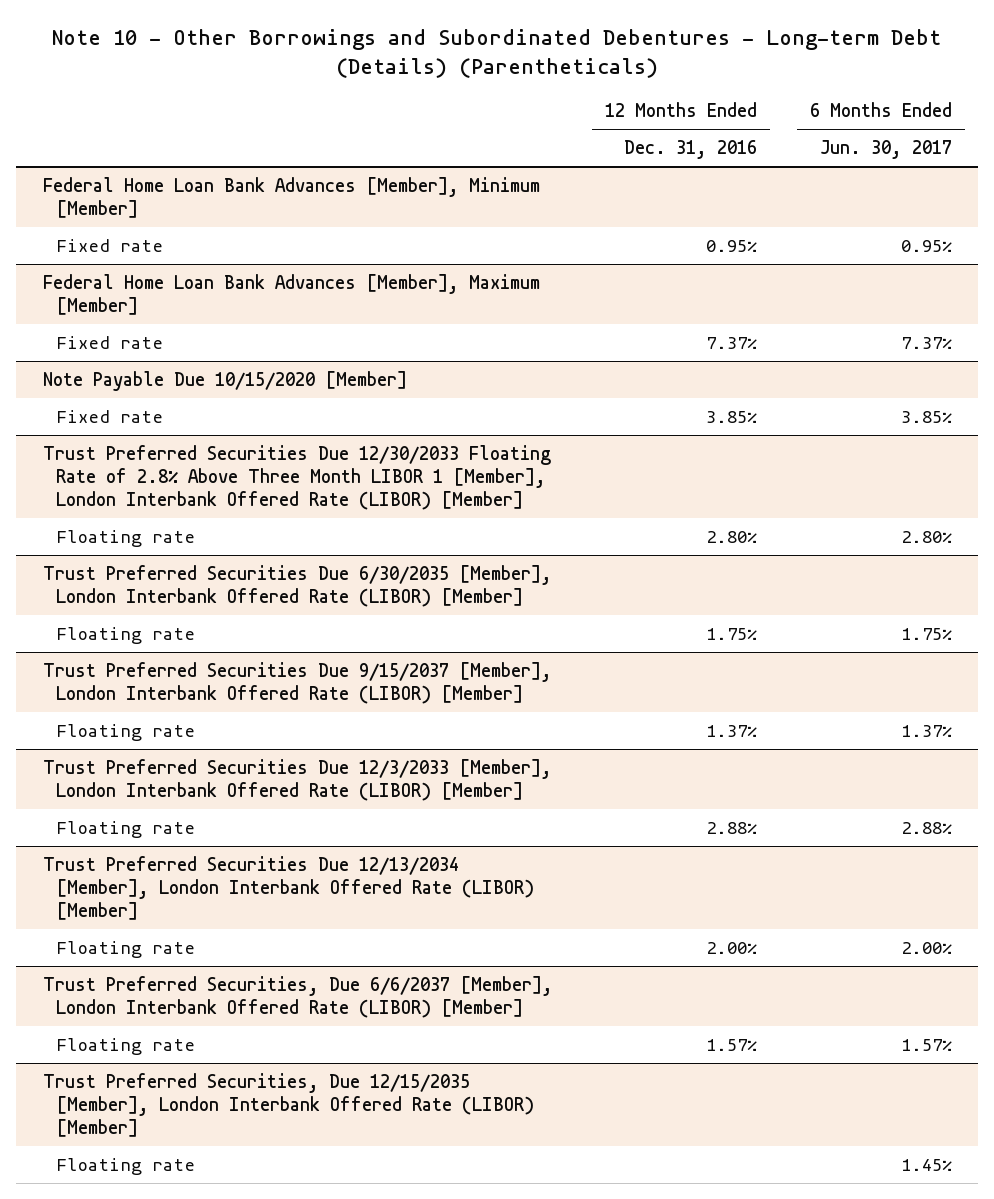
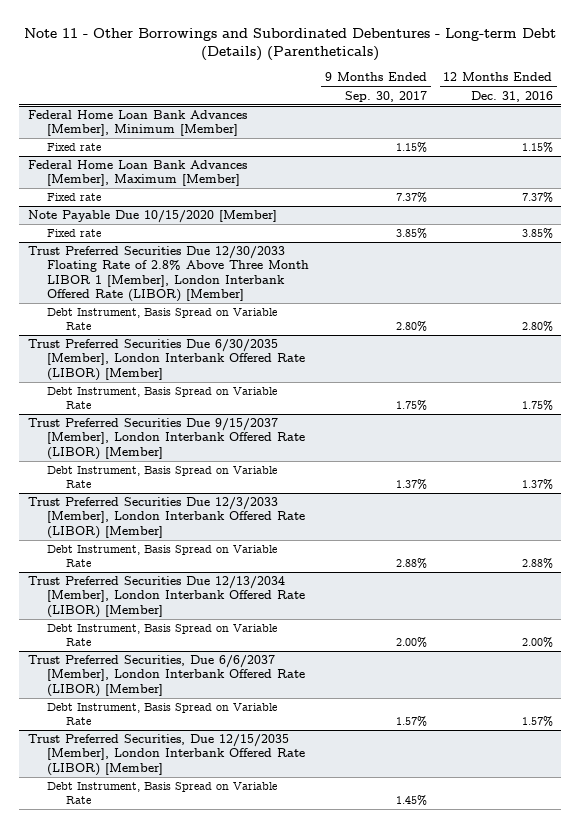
- Note 10 - Other Borrowings and Subordinated Debentures - Long-term Debt (Details) (Parentheticals)
+ Note 11 - Other Borrowings and Subordinated Debentures - Long-term Debt (Details) (Parentheticals)
- | 12 Months Ended Dec. 31, 2016 | 6 Months Ended Jun. 30, 2017
+ | 9 Months Ended Sep. 30, 2017 | 12 Months Ended Dec. 31, 2016
@ Federal Home Loan Bank Advances [Member], Minimum [Member]
- Fixed rate | 0.95% | 0.95%
+ Fixed rate | 1.15% | 1.15%
@ Trust Preferred Securities Due 12/30/2033 Floating Rate of 2.8% Above Three Month LIBOR 1 [Member], London Interbank Offered Rate (LIBOR) [Member]
- Floating rate | 2.80% | 2.80%
+ Debt Instrument, Basis Spread on Variable Rate | 2.80% | 2.80%
@ Trust Preferred Securities Due 6/30/2035 [Member], London Interbank Offered Rate (LIBOR) [Member]
- Floating rate | 1.75% | 1.75%
+ Debt Instrument, Basis Spread on Variable Rate | 1.75% | 1.75%
@ Trust Preferred Securities Due 9/15/2037 [Member], London Interbank Offered Rate (LIBOR) [Member]
- Floating rate | 1.37% | 1.37%
+ Debt Instrument, Basis Spread on Variable Rate | 1.37% | 1.37%
@ Trust Preferred Securities Due 12/3/2033 [Member], London Interbank Offered Rate (LIBOR) [Member]
- Floating rate | 2.88% | 2.88%
+ Debt Instrument, Basis Spread on Variable Rate | 2.88% | 2.88%
@ Trust Preferred Securities Due 12/13/2034 [Member], London Interbank Offered Rate (LIBOR) [Member]
- Floating rate | 2.00% | 2.00%
+ Debt Instrument, Basis Spread on Variable Rate | 2.00% | 2.00%
@ Trust Preferred Securities, Due 6/6/2037 [Member], London Interbank Offered Rate (LIBOR) [Member]
- Floating rate | 1.57% | 1.57%
+ Debt Instrument, Basis Spread on Variable Rate | 1.57% | 1.57%
@ Trust Preferred Securities, Due 12/15/2035 [Member], London Interbank Offered Rate (LIBOR) [Member]
- Floating rate | | 1.45%
+ Debt Instrument, Basis Spread on Variable Rate | 1.45% |

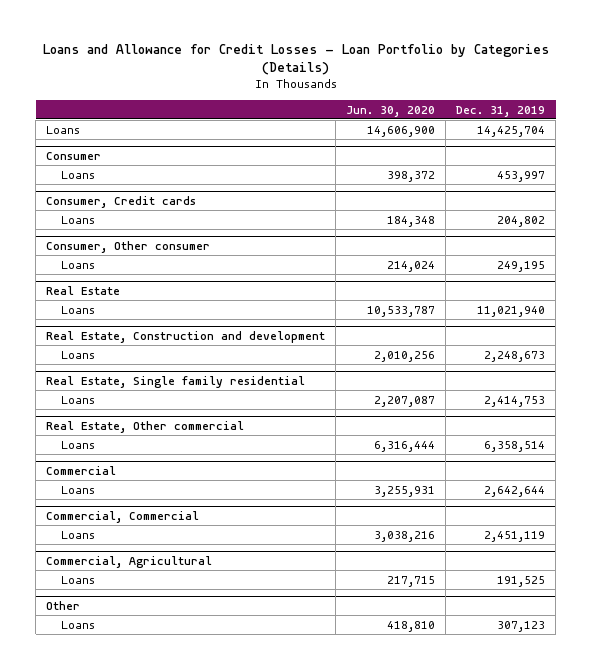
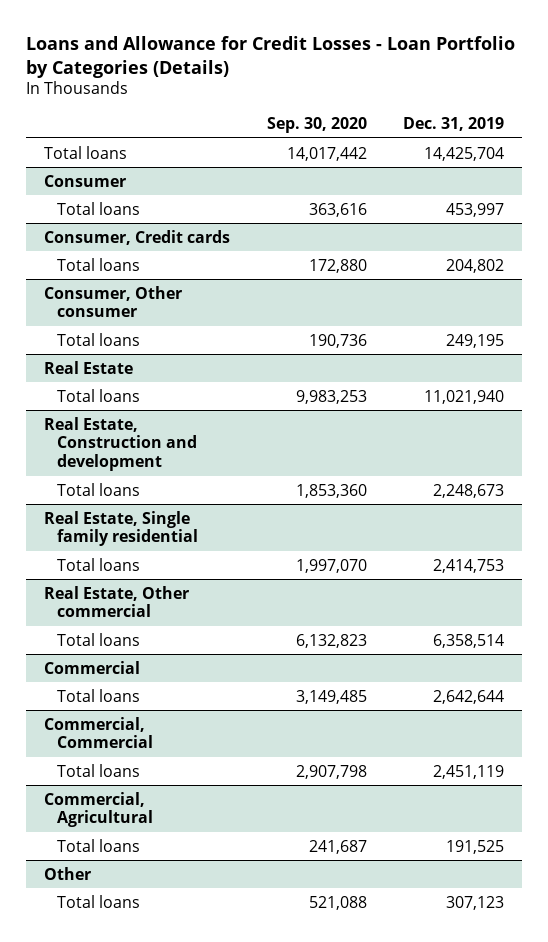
- | Jun. 30, 2020 | Dec. 31, 2019
+ | Sep. 30, 2020 | Dec. 31, 2019
- Loans | 14,606,900 | 14,425,704
+ Total loans | 14,017,442 | 14,425,704
@ Consumer
- Loans | 398,372 | 453,997
+ Total loans | 363,616 | 453,997
@ Consumer, Credit cards
- Loans | 184,348 | 204,802
+ Total loans | 172,880 | 204,802
@ Consumer, Other consumer
- Loans | 214,024 | 249,195
+ Total loans | 190,736 | 249,195
@ Real Estate
- Loans | 10,533,787 | 11,021,940
+ Total loans | 9,983,253 | 11,021,940
@ Real Estate, Construction and development
- Loans | 2,010,256 | 2,248,673
+ Total loans | 1,853,360 | 2,248,673
@ Real Estate, Single family residential
- Loans | 2,207,087 | 2,414,753
+ Total loans | 1,997,070 | 2,414,753
@ Real Estate, Other commercial
- Loans | 6,316,444 | 6,358,514
+ Total loans | 6,132,823 | 6,358,514
@ Commercial
- Loans | 3,255,931 | 2,642,644
+ Total loans | 3,149,485 | 2,642,644
@ Commercial, Commercial
- Loans | 3,038,216 | 2,451,119
+ Total loans | 2,907,798 | 2,451,119
@ Commercial, Agricultural
- Loans | 217,715 | 191,525
+ Total loans | 241,687 | 191,525
@ Other
- Loans | 418,810 | 307,123
+ Total loans | 521,088 | 307,123

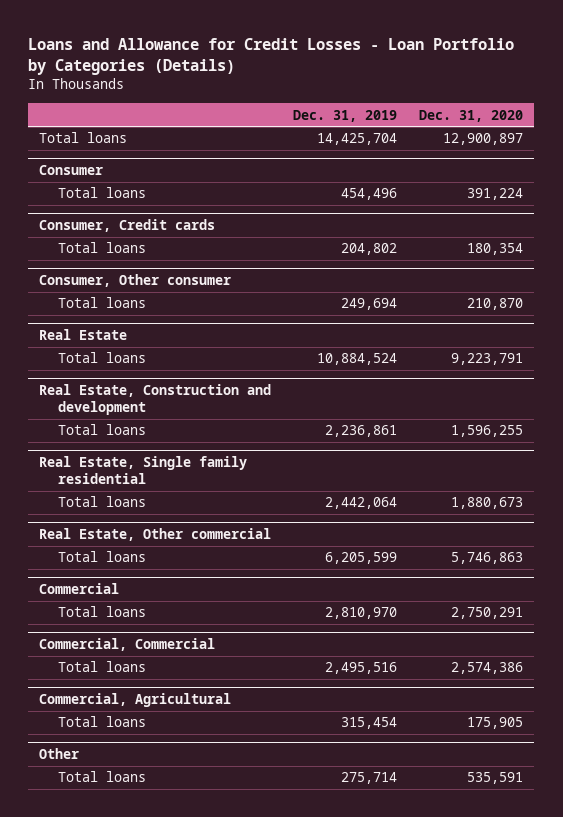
- | Sep. 30, 2020 | Dec. 31, 2019
+ | Dec. 31, 2019 | Dec. 31, 2020
@ Consumer
- Total loans | 363,616 | 453,997
+ Total loans | 454,496 | 391,224
@ Consumer, Other consumer
- Total loans | 190,736 | 249,195
+ Total loans | 249,694 | 210,870
@ Real Estate
- Total loans | 9,983,253 | 11,021,940
+ Total loans | 10,884,524 | 9,223,791
@ Real Estate, Construction and development
- Total loans | 1,853,360 | 2,248,673
+ Total loans | 2,236,861 | 1,596,255
@ Real Estate, Single family residential
- Total loans | 1,997,070 | 2,414,753
+ Total loans | 2,442,064 | 1,880,673
@ Real Estate, Other commercial
- Total loans | 6,132,823 | 6,358,514
+ Total loans | 6,205,599 | 5,746,863
@ Commercial
- Total loans | 3,149,485 | 2,642,644
+ Total loans | 2,810,970 | 2,750,291
@ Commercial, Commercial
- Total loans | 2,907,798 | 2,451,119
+ Total loans | 2,495,516 | 2,574,386
@ Commercial, Agricultural
- Total loans | 241,687 | 191,525
+ Total loans | 315,454 | 175,905
@ Other
- Total loans | 521,088 | 307,123
+ Total loans | 275,714 | 535,591

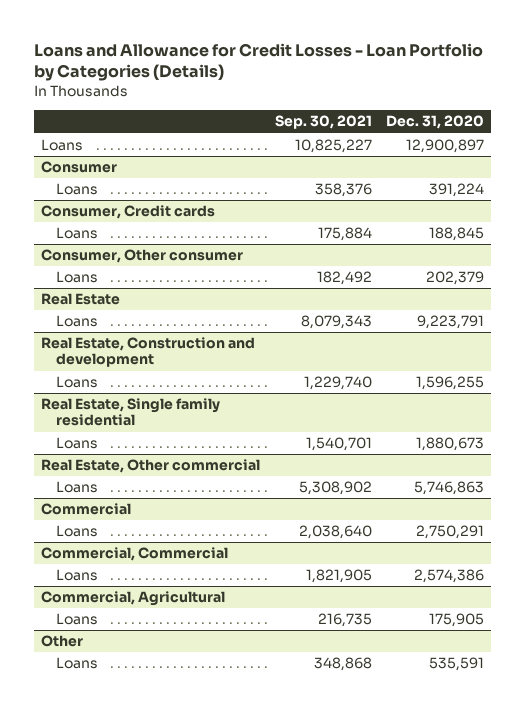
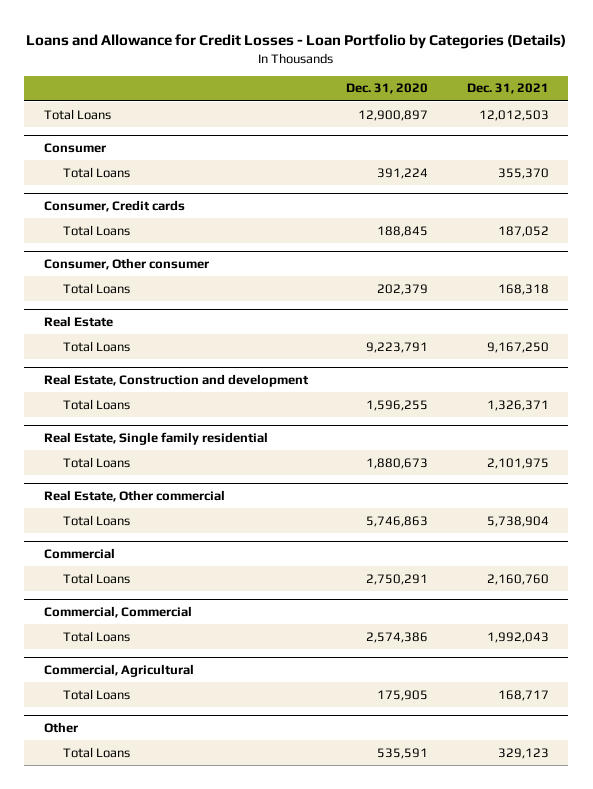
- | Sep. 30, 2021 | Dec. 31, 2020
+ | Dec. 31, 2020 | Dec. 31, 2021
- Loans | 10,825,227 | 12,900,897
+ Total Loans | 12,900,897 | 12,012,503
@ Consumer
- Loans | 358,376 | 391,224
+ Total Loans | 391,224 | 355,370
@ Consumer, Credit cards
- Loans | 175,884 | 188,845
+ Total Loans | 188,845 | 187,052
@ Consumer, Other consumer
- Loans | 182,492 | 202,379
+ Total Loans | 202,379 | 168,318
@ Real Estate
- Loans | 8,079,343 | 9,223,791
+ Total Loans | 9,223,791 | 9,167,250
@ Real Estate, Construction and development
- Loans | 1,229,740 | 1,596,255
+ Total Loans | 1,596,255 | 1,326,371
@ Real Estate, Single family residential
- Loans | 1,540,701 | 1,880,673
+ Total Loans | 1,880,673 | 2,101,975
@ Real Estate, Other commercial
- Loans | 5,308,902 | 5,746,863
+ Total Loans | 5,746,863 | 5,738,904
@ Commercial
- Loans | 2,038,640 | 2,750,291
+ Total Loans | 2,750,291 | 2,160,760
@ Commercial, Commercial
- Loans | 1,821,905 | 2,574,386
+ Total Loans | 2,574,386 | 1,992,043
@ Commercial, Agricultural
- Loans | 216,735 | 175,905
+ Total Loans | 175,905 | 168,717
@ Other
- Loans | 348,868 | 535,591
+ Total Loans | 535,591 | 329,123

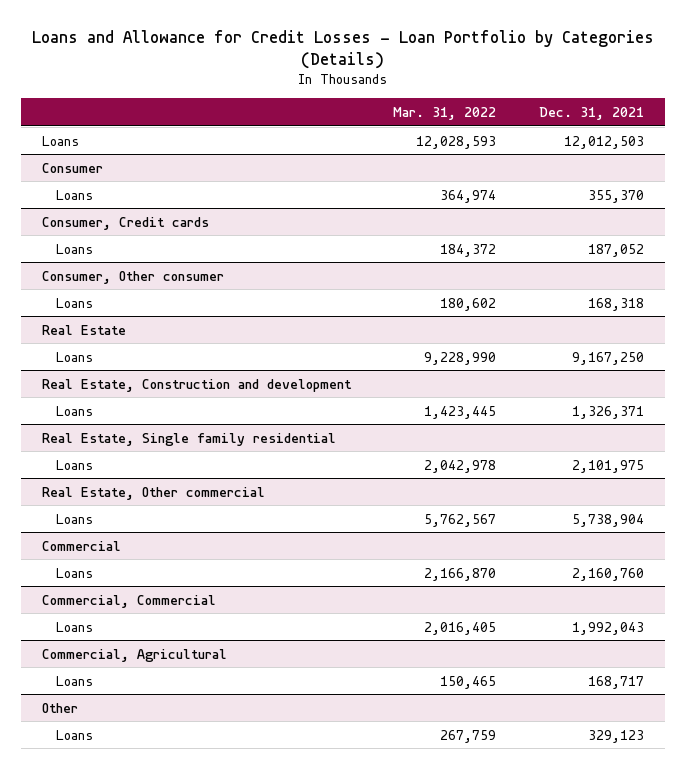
- | Dec. 31, 2020 | Dec. 31, 2021
+ | Mar. 31, 2022 | Dec. 31, 2021
- Total Loans | 12,900,897 | 12,012,503
+ Loans | 12,028,593 | 12,012,503
@ Consumer
- Total Loans | 391,224 | 355,370
+ Loans | 364,974 | 355,370
@ Consumer, Credit cards
- Total Loans | 188,845 | 187,052
+ Loans | 184,372 | 187,052
@ Consumer, Other consumer
- Total Loans | 202,379 | 168,318
+ Loans | 180,602 | 168,318
@ Real Estate
- Total Loans | 9,223,791 | 9,167,250
+ Loans | 9,228,990 | 9,167,250
@ Real Estate, Construction and development
- Total Loans | 1,596,255 | 1,326,371
+ Loans | 1,423,445 | 1,326,371
@ Real Estate, Single family residential
- Total Loans | 1,880,673 | 2,101,975
+ Loans | 2,042,978 | 2,101,975
@ Real Estate, Other commercial
- Total Loans | 5,746,863 | 5,738,904
+ Loans | 5,762,567 | 5,738,904
@ Commercial
- Total Loans | 2,750,291 | 2,160,760
+ Loans | 2,166,870 | 2,160,760
@ Commercial, Commercial
- Total Loans | 2,574,386 | 1,992,043
+ Loans | 2,016,405 | 1,992,043
@ Commercial, Agricultural
- Total Loans | 175,905 | 168,717
+ Loans | 150,465 | 168,717
@ Other
- Total Loans | 535,591 | 329,123
+ Loans | 267,759 | 329,123

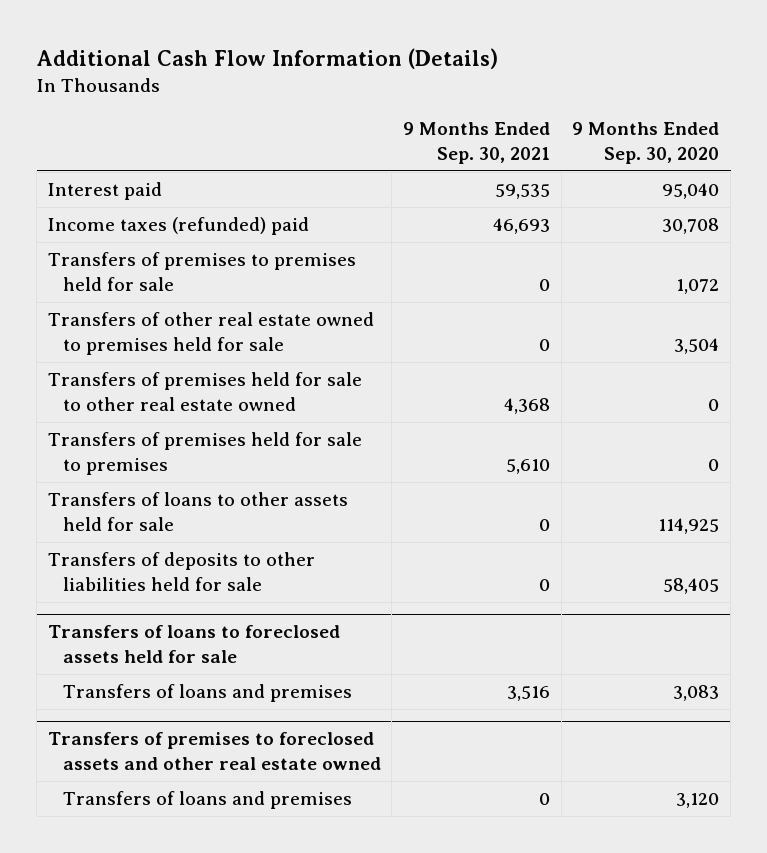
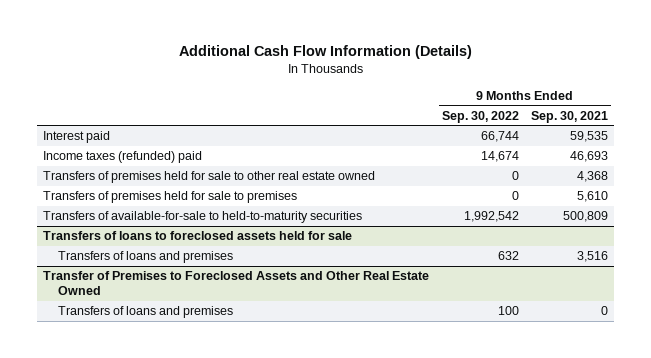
- | 9 Months Ended Sep. 30, 2021 | 9 Months Ended Sep. 30, 2020
+ | 9 Months Ended Sep. 30, 2022 | 9 Months Ended Sep. 30, 2021
- Transfers of premises to premises held for sale | 0 | 1,072
- Transfers of other real estate owned to premises held for sale | 0 | 3,504
- Transfers of loans to other assets held for sale | 0 | 114,925
- Transfers of deposits to other liabilities held for sale | 0 | 58,405
+ Transfers of available-for-sale to held-to-maturity securities | 1,992,542 | 500,809
- Transfers of premises to foreclosed assets and other real estate owned
+ Transfer of Premises to Foreclosed Assets and Other Real Estate Owned

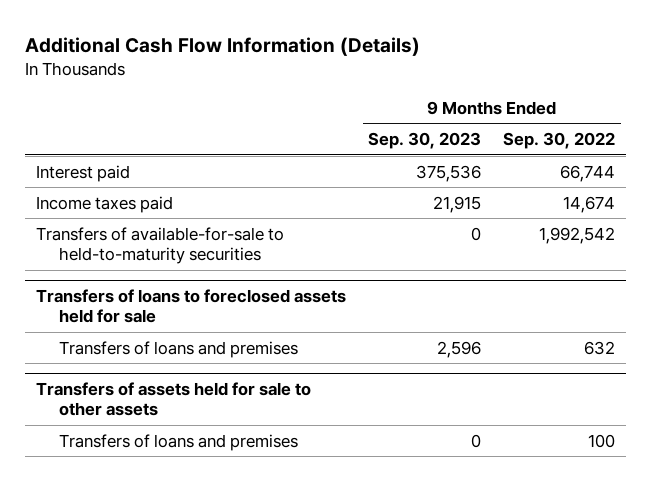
- | 9 Months Ended Sep. 30, 2022 | 9 Months Ended Sep. 30, 2021
+ | 9 Months Ended Sep. 30, 2023 | 9 Months Ended Sep. 30, 2022
- Income taxes (refunded) paid | 14,674 | 46,693
- Transfers of premises held for sale to other real estate owned | 0 | 4,368
- Transfers of premises held for sale to premises | 0 | 5,610
+ Income taxes paid | 21,915 | 14,674
- Transfer of Premises to Foreclosed Assets and Other Real Estate Owned
+ Transfers of assets held for sale to other assets

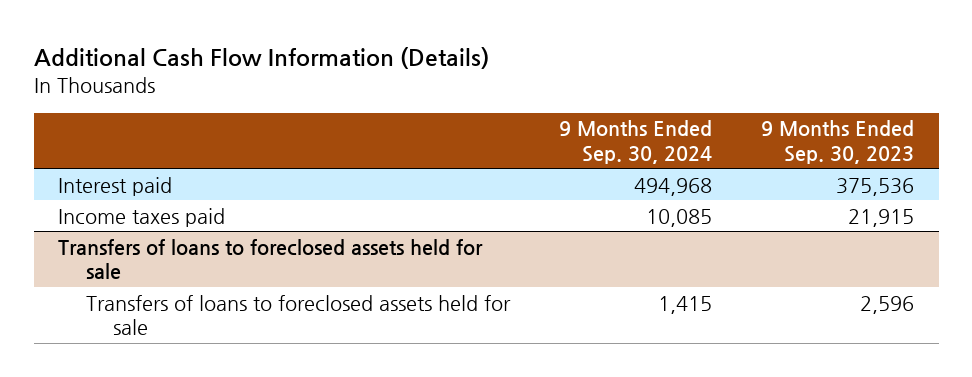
- | 9 Months Ended Sep. 30, 2023 | 9 Months Ended Sep. 30, 2022
+ | 9 Months Ended Sep. 30, 2024 | 9 Months Ended Sep. 30, 2023
- Transfers of available-for-sale to held-to-maturity securities | 0 | 1,992,542
@ Transfers of loans to foreclosed assets held for sale
- Transfers of loans and premises | 2,596 | 632
- Transfers of assets held for sale to other assets
- Transfers of loans and premises | 0 | 100
@ Transfers of loans to foreclosed assets held for sale
+ Transfers of loans to foreclosed assets held for sale | 1,415 | 2,596

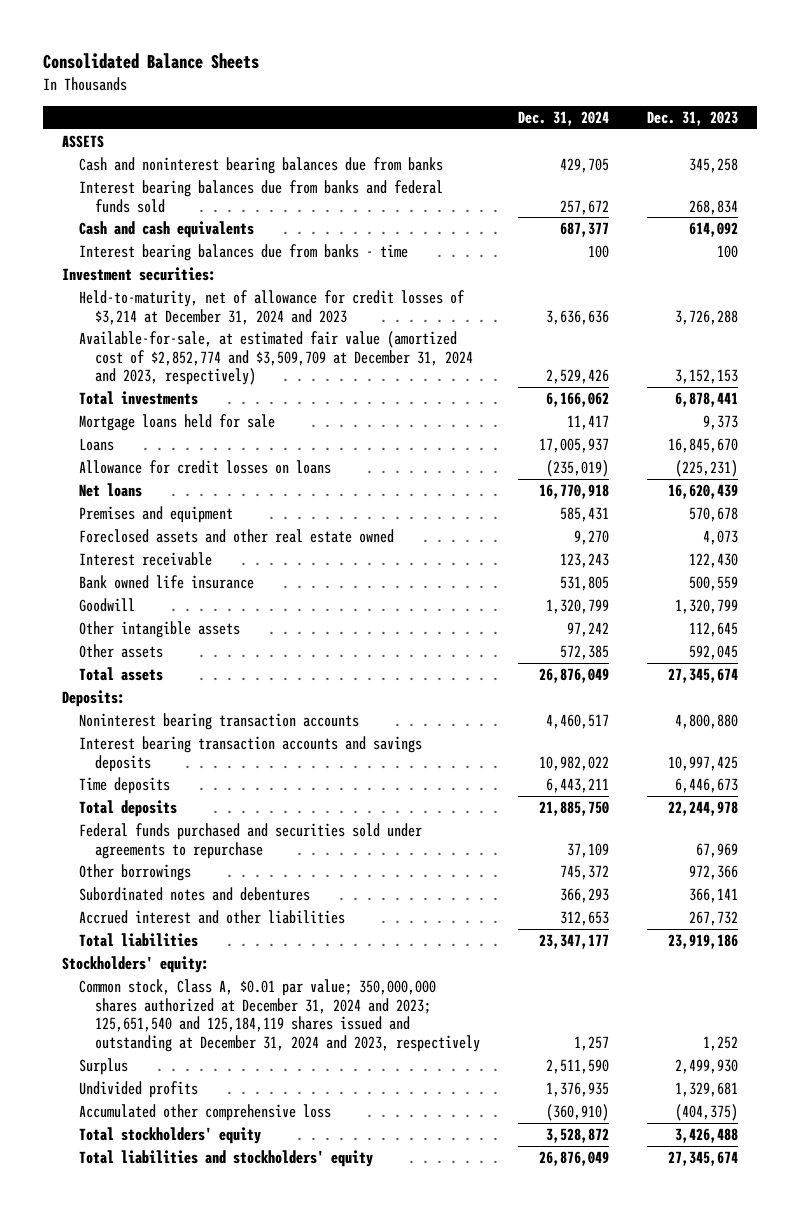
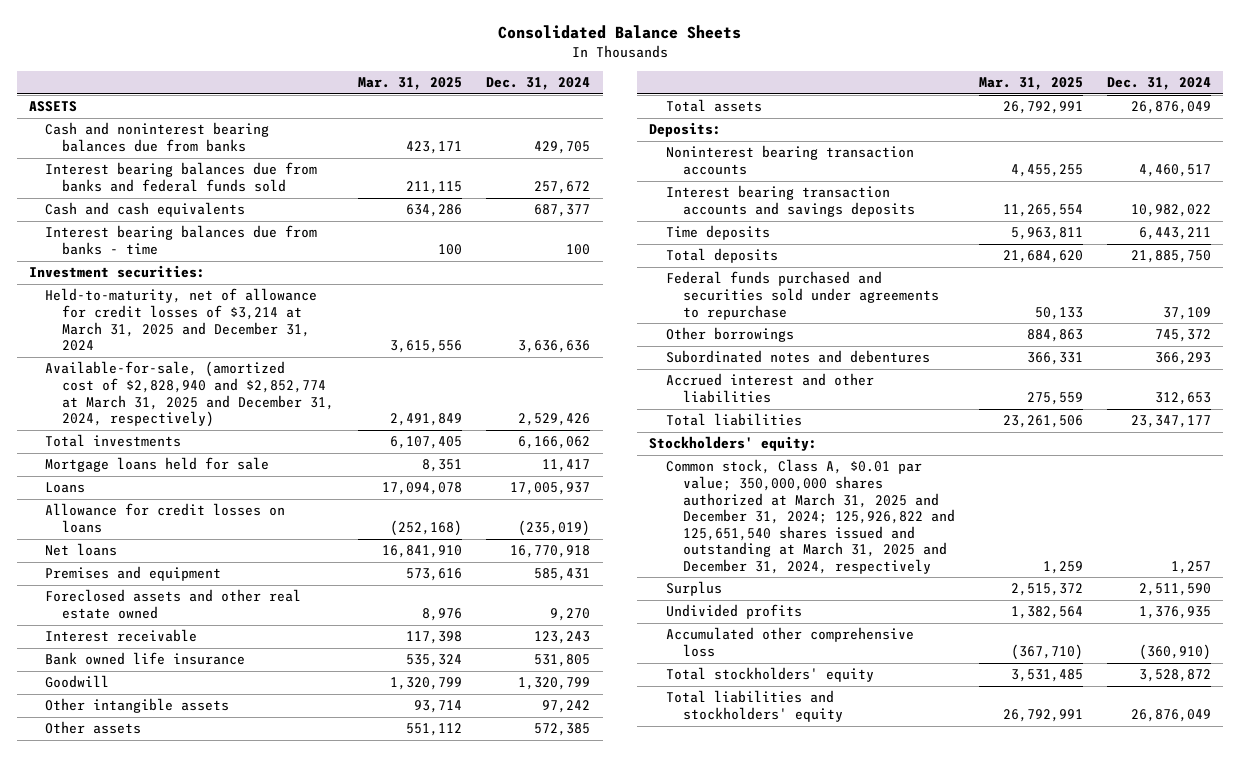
- | Dec. 31, 2024 | Dec. 31, 2023
+ | Mar. 31, 2025 | Dec. 31, 2024
- Held-to-maturity, net of allowance for credit losses of $3,214 at December 31, 2024 and 2023 | 3,636,636 | 3,726,288
- Available-for-sale, at estimated fair value (amortized cost of $2,852,774 and $3,509,709 at December 31, 2024 and 2023, respectively) | 2,529,426 | 3,152,153
+ Held-to-maturity, net of allowance for credit losses of $3,214 at March 31, 2025 and December 31, 2024 | 3,615,556 | 3,636,636
+ Available-for-sale, (amortized cost of $2,828,940 and $2,852,774 at March 31, 2025 and December 31, 2024, respectively) | 2,491,849 | 2,529,426
- Common stock, Class A, $0.01 par value; 350,000,000 shares authorized at December 31, 2024 and 2023; 125,651,540 and 125,184,119 shares issued and outstanding at December 31, 2024 and 2023, respectively | 1,257 | 1,252
+ Common stock, Class A, $0.01 par value; 350,000,000 shares authorized at March 31, 2025 and December 31, 2024; 125,926,822 and 125,651,540 shares issued and outstanding at March 31, 2025 and December 31, 2024, respectively | 1,259 | 1,257

